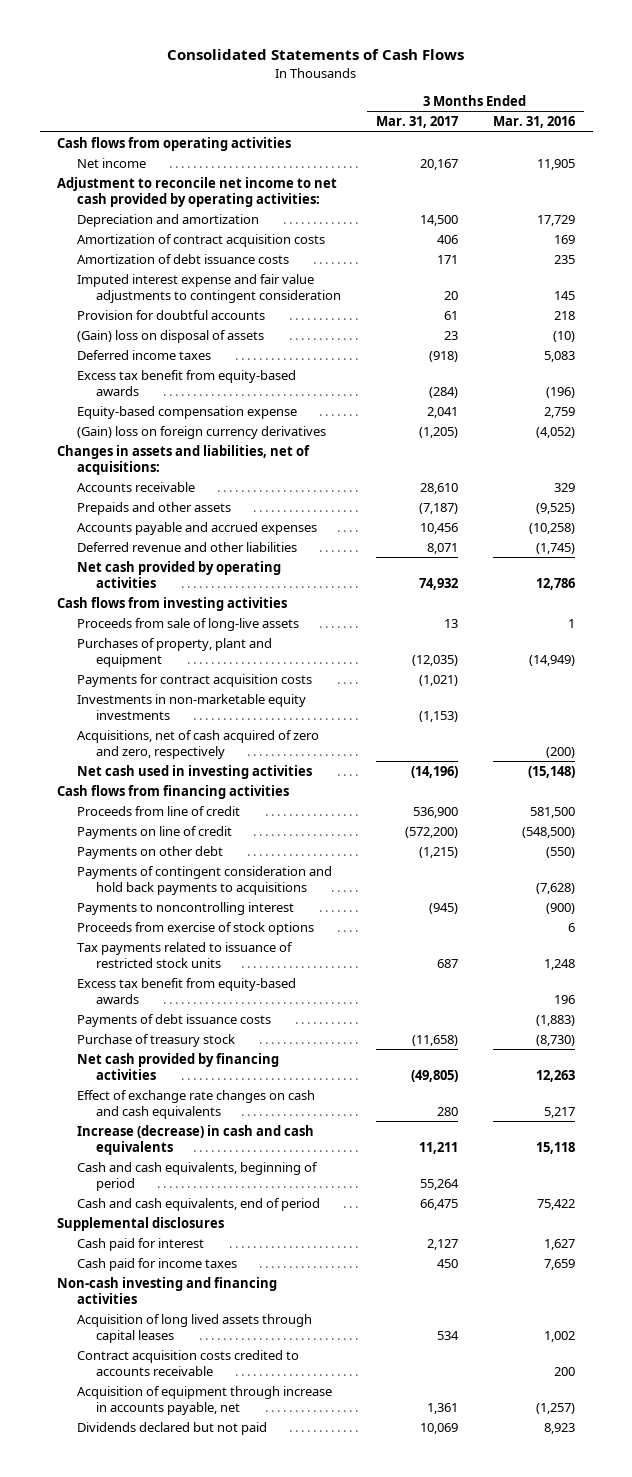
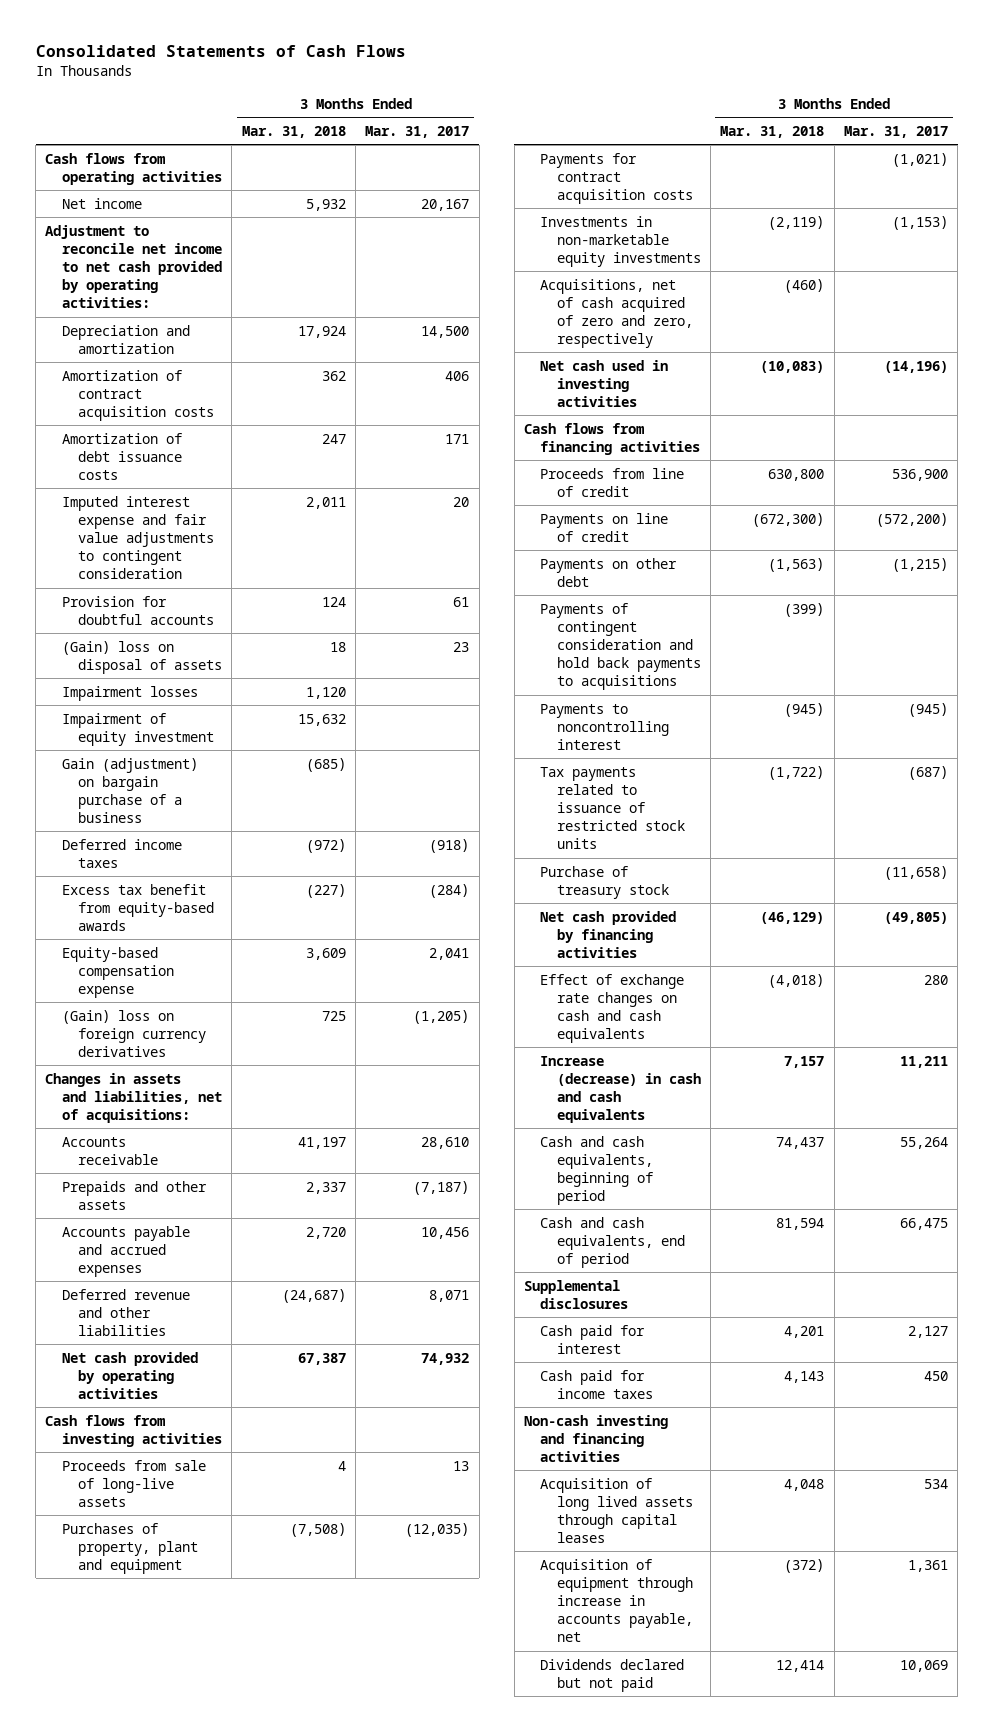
- | 3 Months Ended Mar. 31, 2017 | 3 Months Ended Mar. 31, 2016
+ | 3 Months Ended Mar. 31, 2018 | 3 Months Ended Mar. 31, 2017
+ Impairment losses | 1,120 |
+ Impairment of equity investment | 15,632 |
+ Gain (adjustment) on bargain purchase of a business | (685) |
- Proceeds from exercise of stock options | | 6
- Tax payments related to issuance of restricted stock units | 687 | 1,248
- Excess tax benefit from equity-based awards | | 196
- Payments of debt issuance costs | | (1,883)
+ Tax payments related to issuance of restricted stock units | (1,722) | (687)
- Contract acquisition costs credited to accounts receivable | | 200

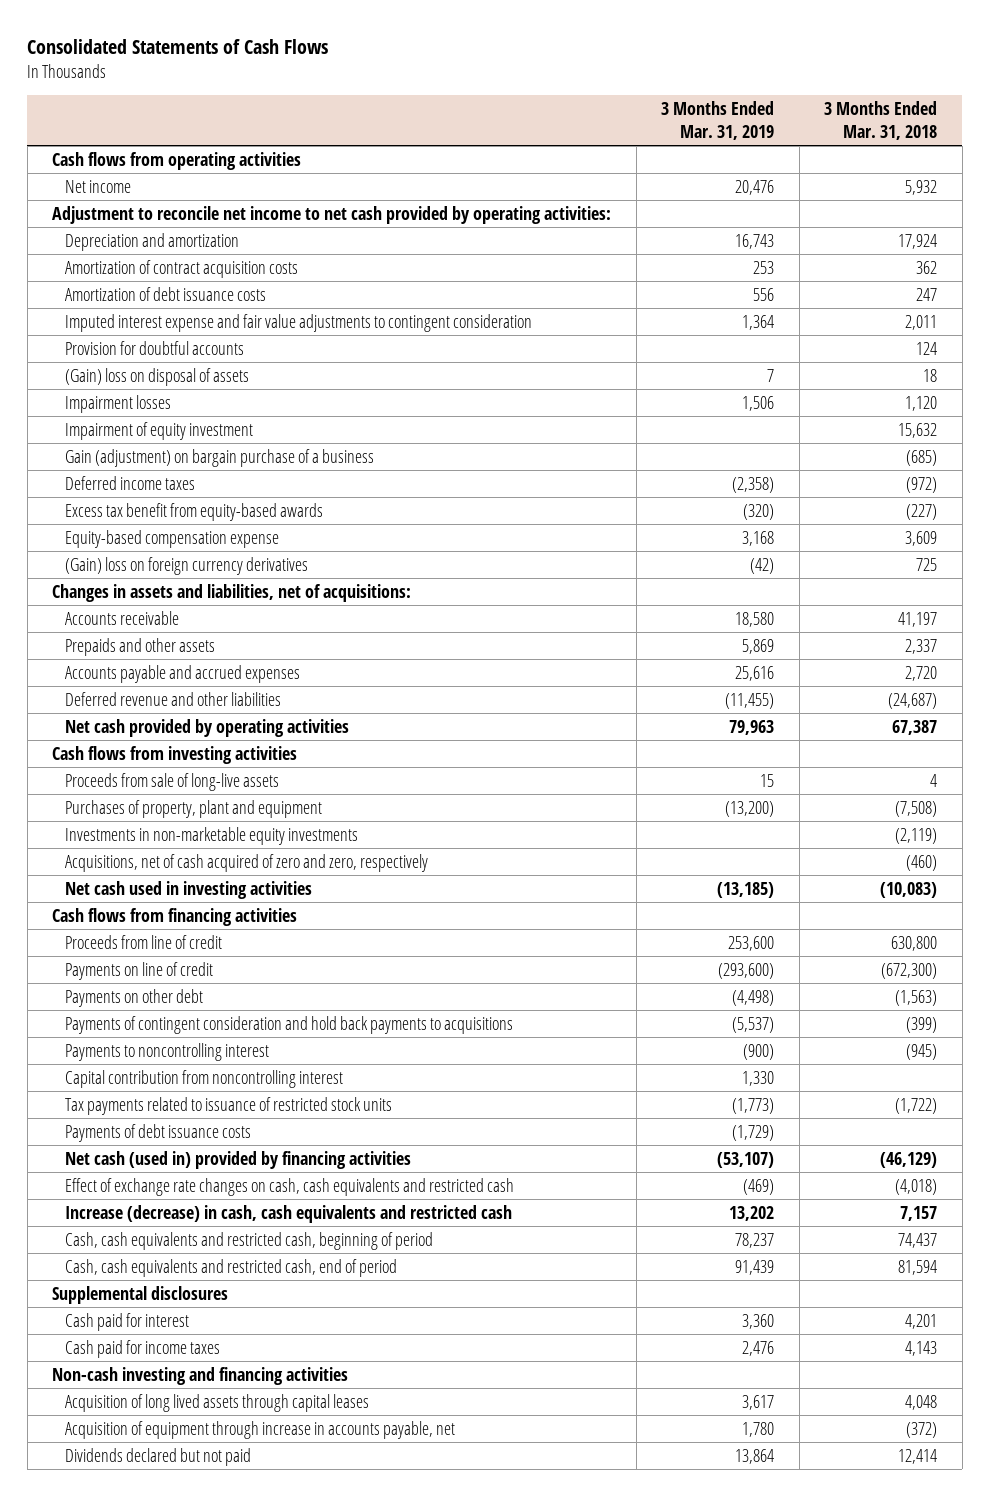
- | 3 Months Ended Mar. 31, 2018 | 3 Months Ended Mar. 31, 2017
+ | 3 Months Ended Mar. 31, 2019 | 3 Months Ended Mar. 31, 2018
- Payments for contract acquisition costs | | (1,021)
+ Capital contribution from noncontrolling interest | 1,330 |
- Purchase of treasury stock | | (11,658)
- Net cash provided by financing activities | (46,129) | (49,805)
- Effect of exchange rate changes on cash and cash equivalents | (4,018) | 280
- Increase (decrease) in cash and cash equivalents | 7,157 | 11,211
- Cash and cash equivalents, beginning of period | 74,437 | 55,264
- Cash and cash equivalents, end of period | 81,594 | 66,475
+ Payments of debt issuance costs | (1,729) |
+ Net cash (used in) provided by financing activities | (53,107) | (46,129)
+ Effect of exchange rate changes on cash, cash equivalents and restricted cash | (469) | (4,018)
+ Increase (decrease) in cash, cash equivalents and restricted cash | 13,202 | 7,157
+ Cash, cash equivalents and restricted cash, beginning of period | 78,237 | 74,437
+ Cash, cash equivalents and restricted cash, end of period | 91,439 | 81,594

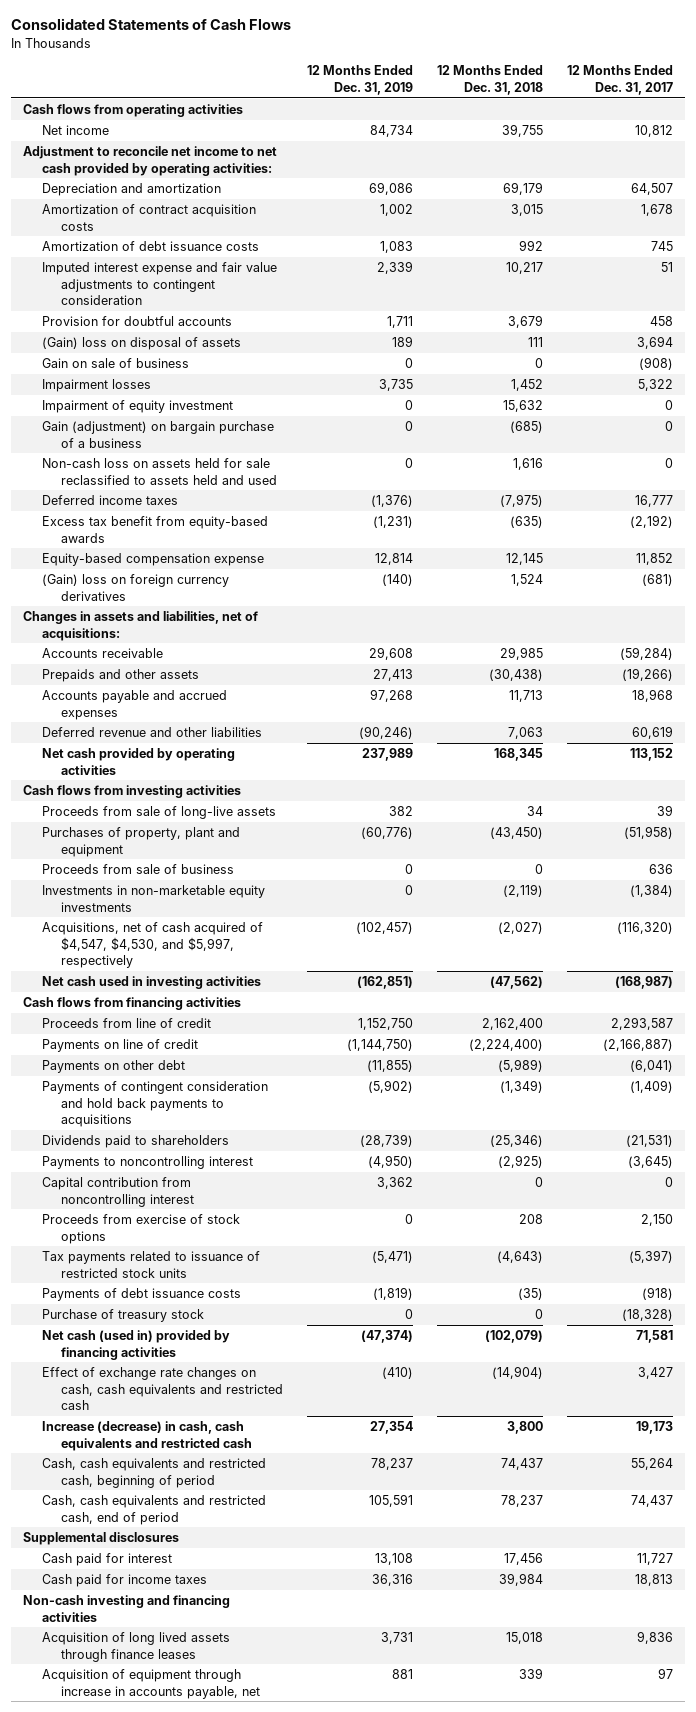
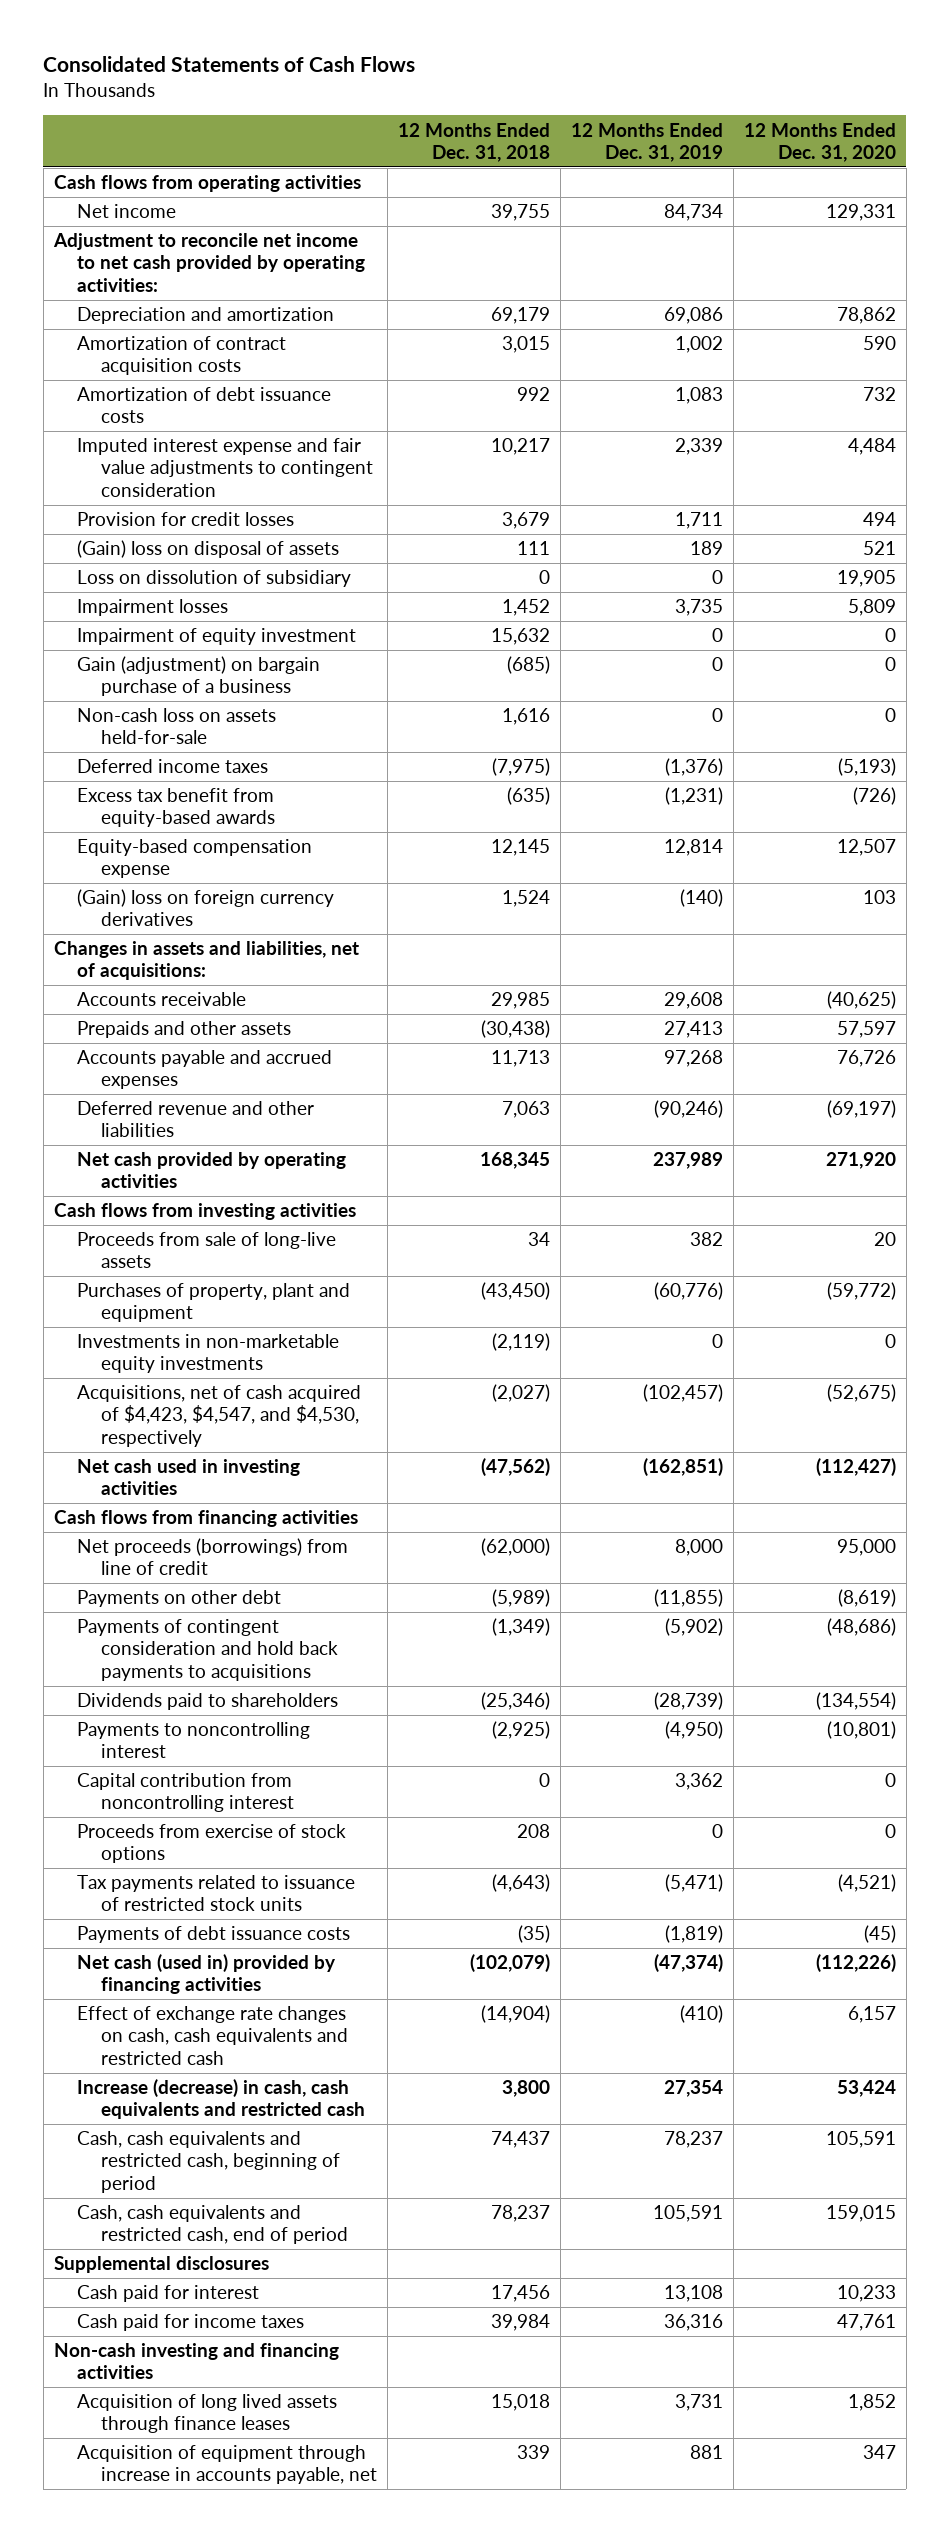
- | 12 Months Ended Dec. 31, 2019 | 12 Months Ended Dec. 31, 2018 | 12 Months Ended Dec. 31, 2017
+ | 12 Months Ended Dec. 31, 2018 | 12 Months Ended Dec. 31, 2019 | 12 Months Ended Dec. 31, 2020
- Provision for doubtful accounts | 1,711 | 3,679 | 458
+ Provision for credit losses | 3,679 | 1,711 | 494
- Gain on sale of business | 0 | 0 | (908)
+ Loss on dissolution of subsidiary | 0 | 0 | 19,905
- Non-cash loss on assets held for sale reclassified to assets held and used | 0 | 1,616 | 0
+ Non-cash loss on assets held-for-sale | 1,616 | 0 | 0
- Proceeds from sale of business | 0 | 0 | 636
- Acquisitions, net of cash acquired of $4,547, $4,530, and $5,997, respectively | (102,457) | (2,027) | (116,320)
+ Acquisitions, net of cash acquired of $4,423, $4,547, and $4,530, respectively | (2,027) | (102,457) | (52,675)
- Proceeds from line of credit | 1,152,750 | 2,162,400 | 2,293,587
- Payments on line of credit | (1,144,750) | (2,224,400) | (2,166,887)
+ Net proceeds (borrowings) from line of credit | (62,000) | 8,000 | 95,000
- Purchase of treasury stock | 0 | 0 | (18,328)

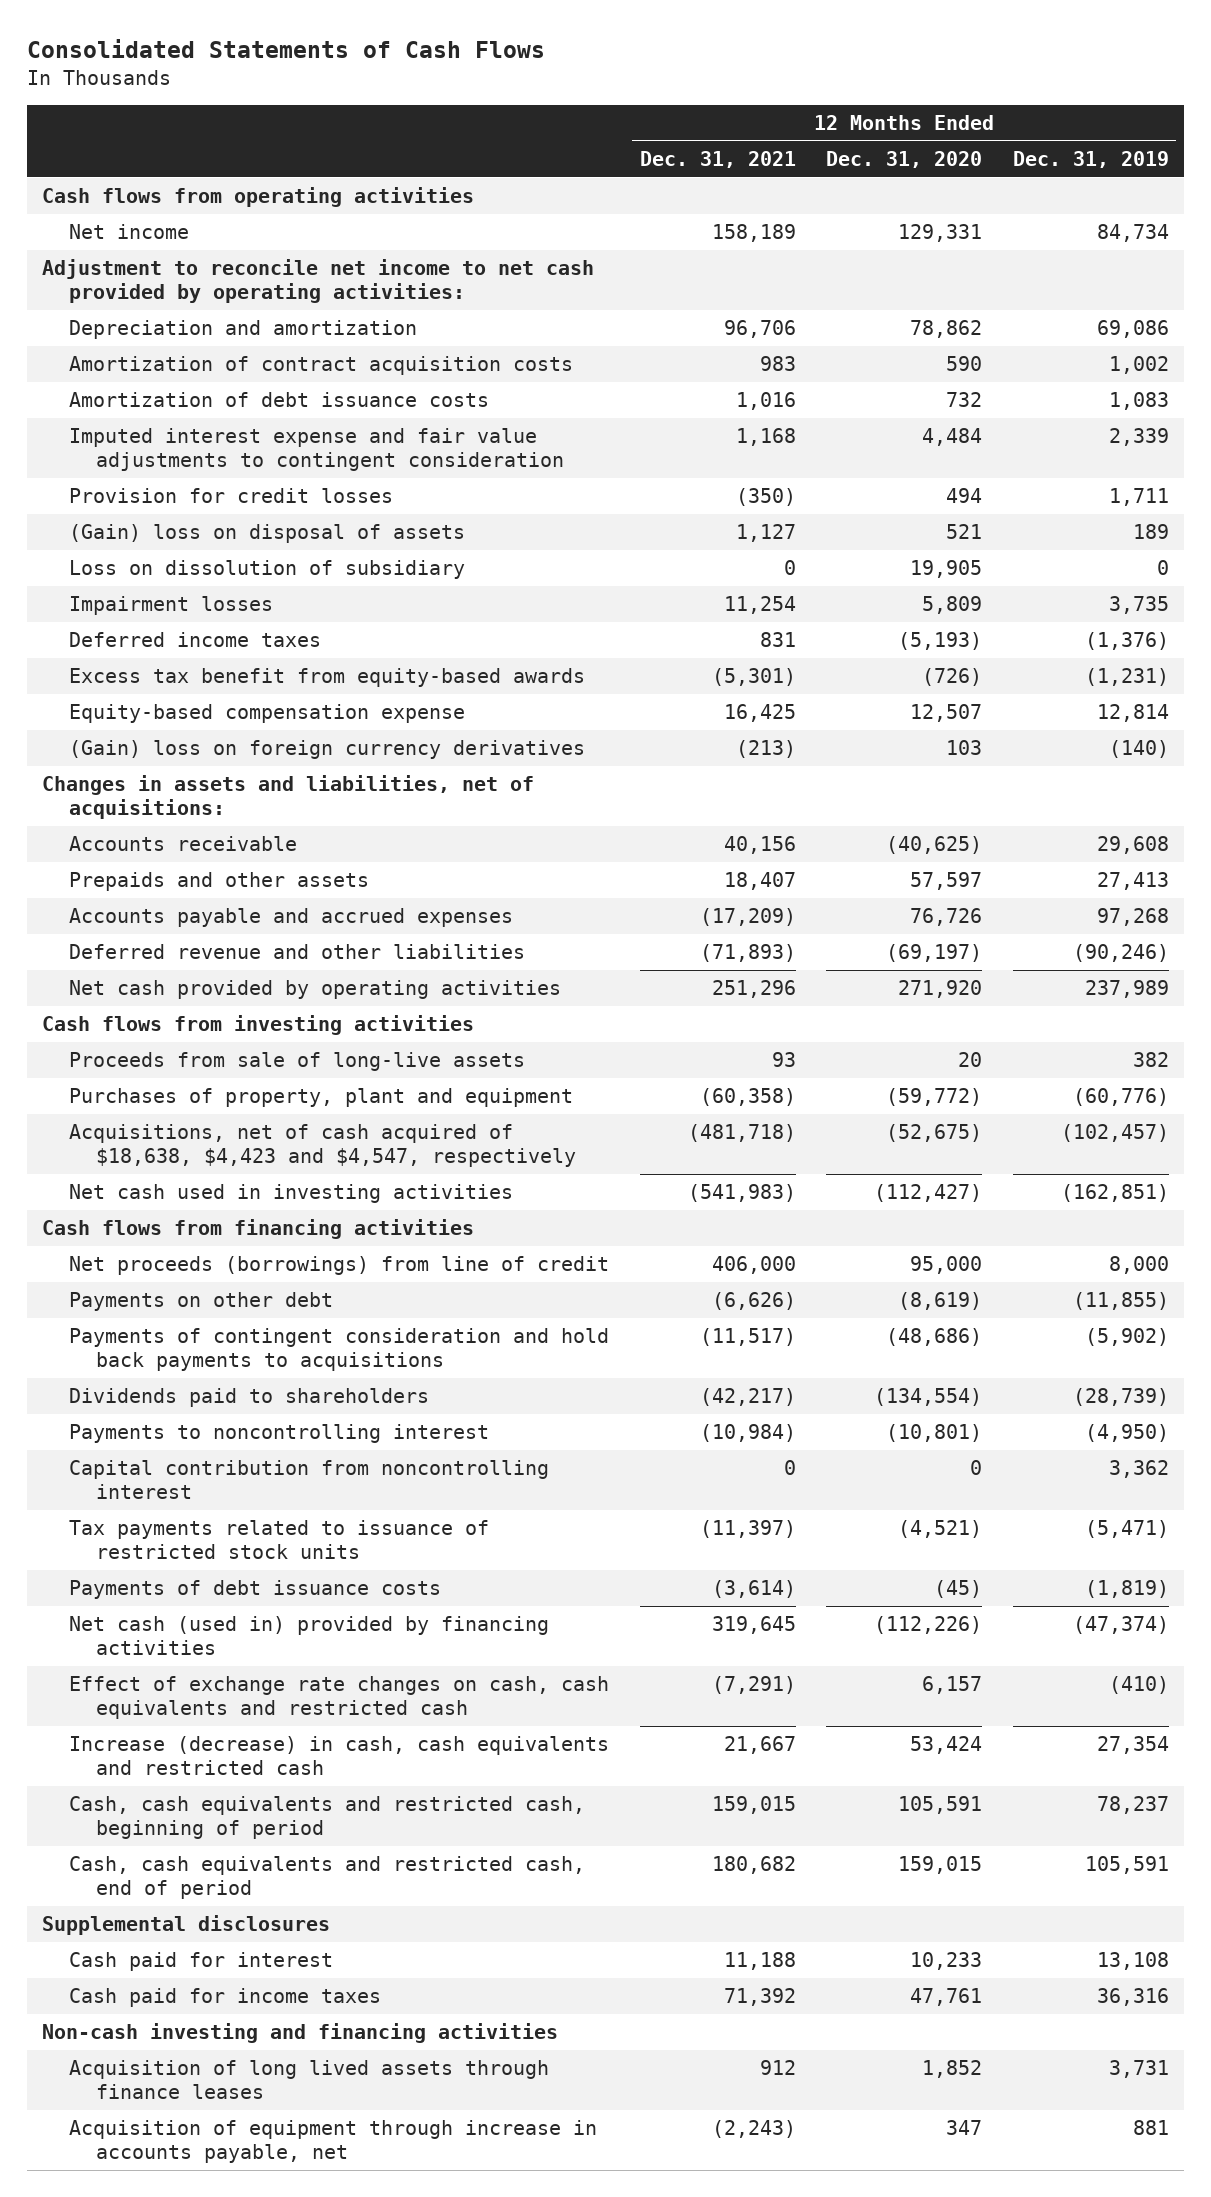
- | 12 Months Ended Dec. 31, 2018 | 12 Months Ended Dec. 31, 2019 | 12 Months Ended Dec. 31, 2020
+ | 12 Months Ended Dec. 31, 2021 | 12 Months Ended Dec. 31, 2020 | 12 Months Ended Dec. 31, 2019
- Impairment of equity investment | 15,632 | 0 | 0
- Gain (adjustment) on bargain purchase of a business | (685) | 0 | 0
- Non-cash loss on assets held-for-sale | 1,616 | 0 | 0
- Investments in non-marketable equity investments | (2,119) | 0 | 0
- Acquisitions, net of cash acquired of $4,423, $4,547, and $4,530, respectively | (2,027) | (102,457) | (52,675)
+ Acquisitions, net of cash acquired of $18,638, $4,423 and $4,547, respectively | (481,718) | (52,675) | (102,457)
- Proceeds from exercise of stock options | 208 | 0 | 0

